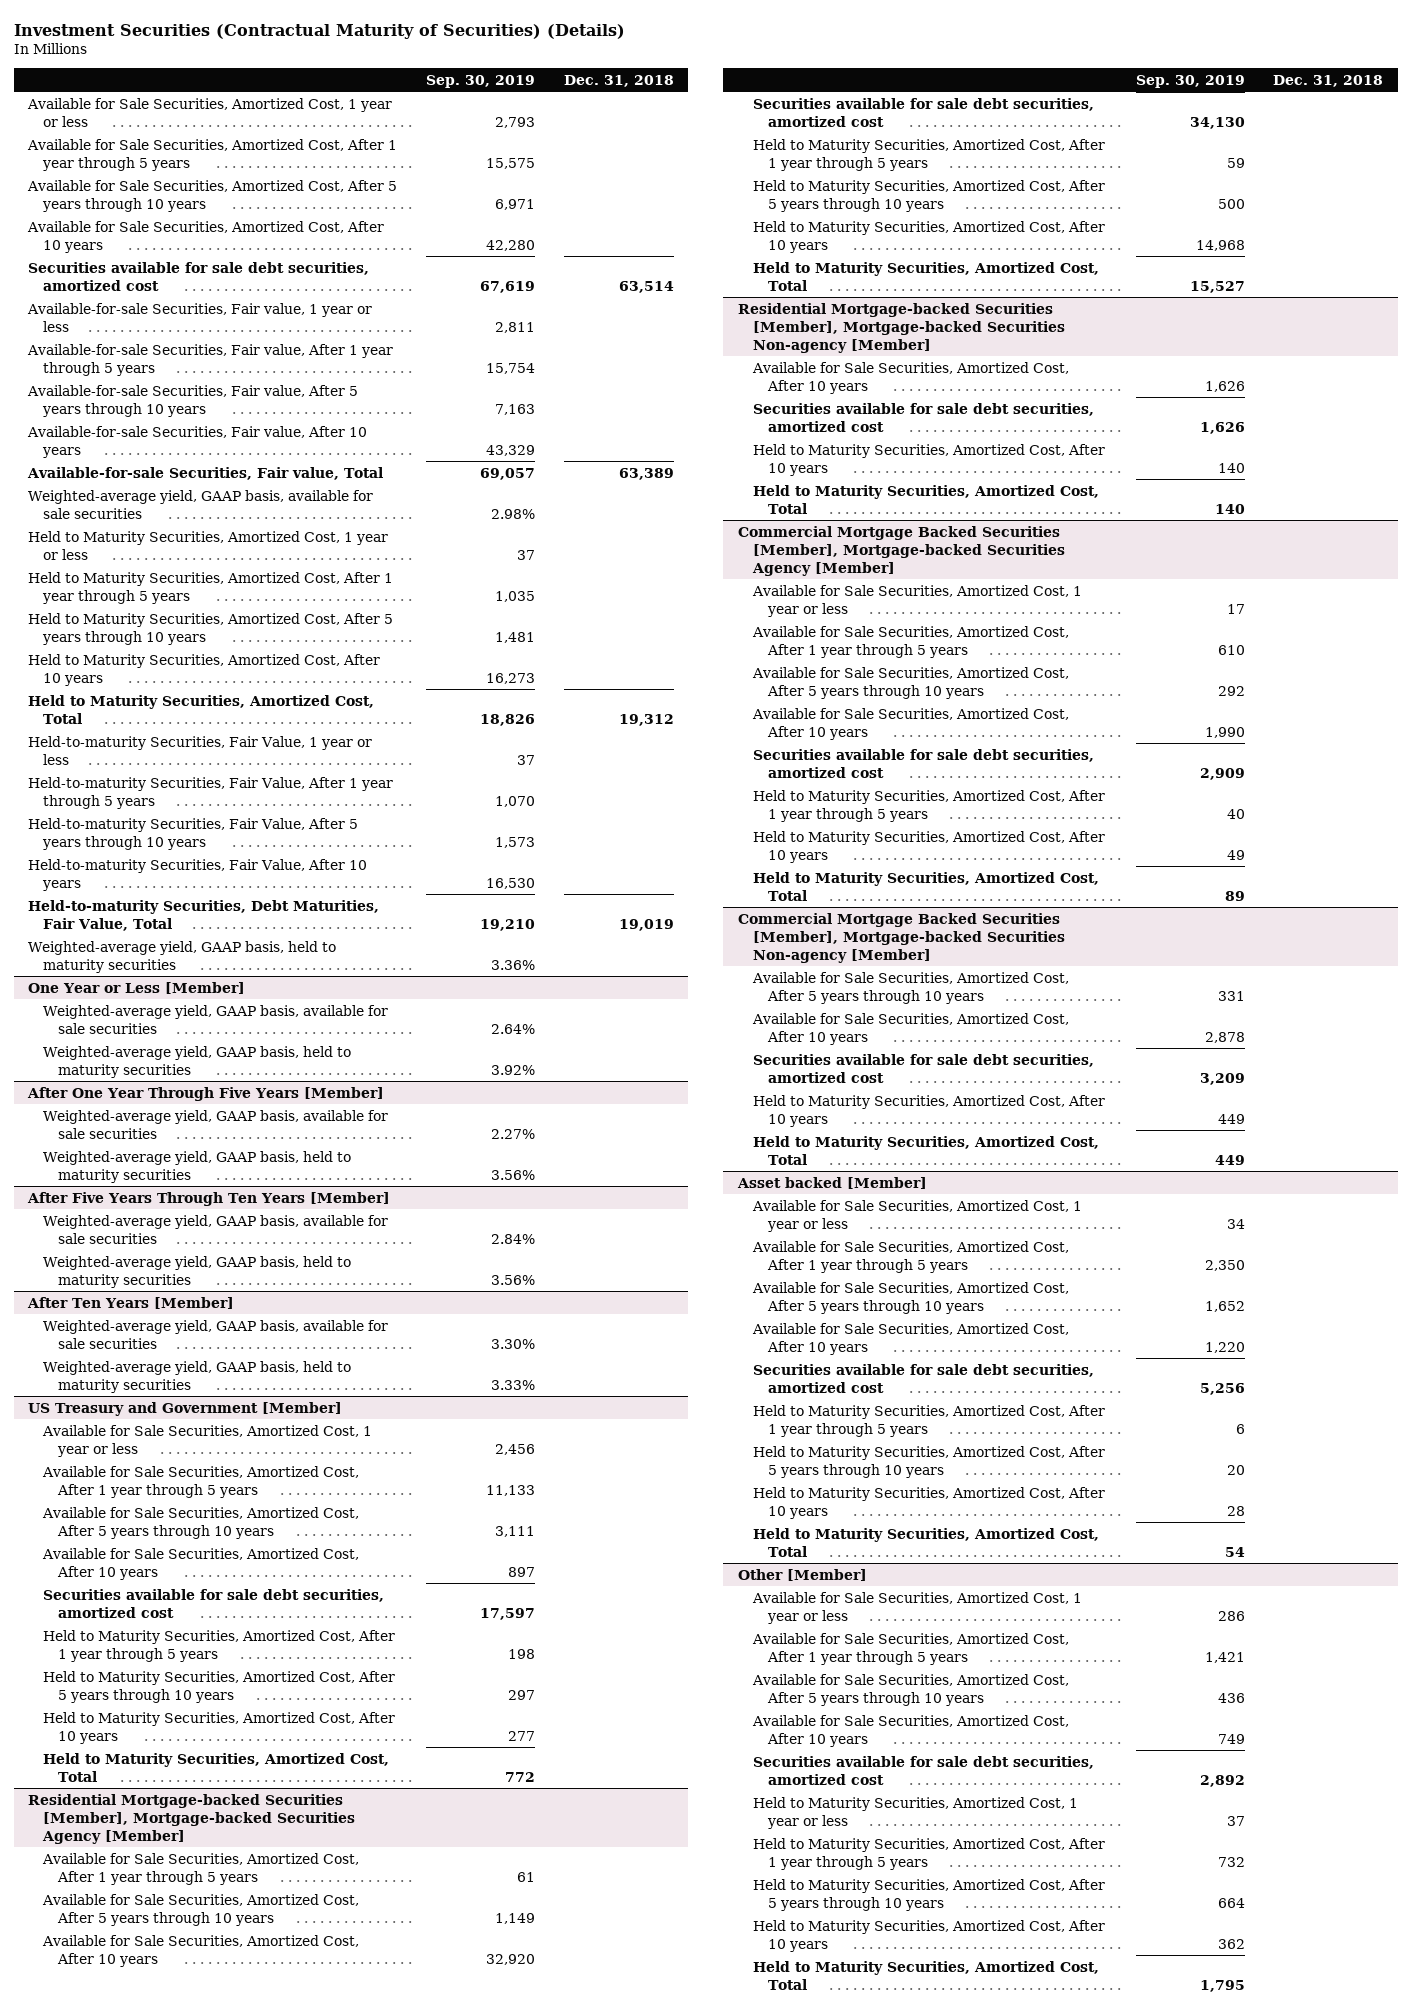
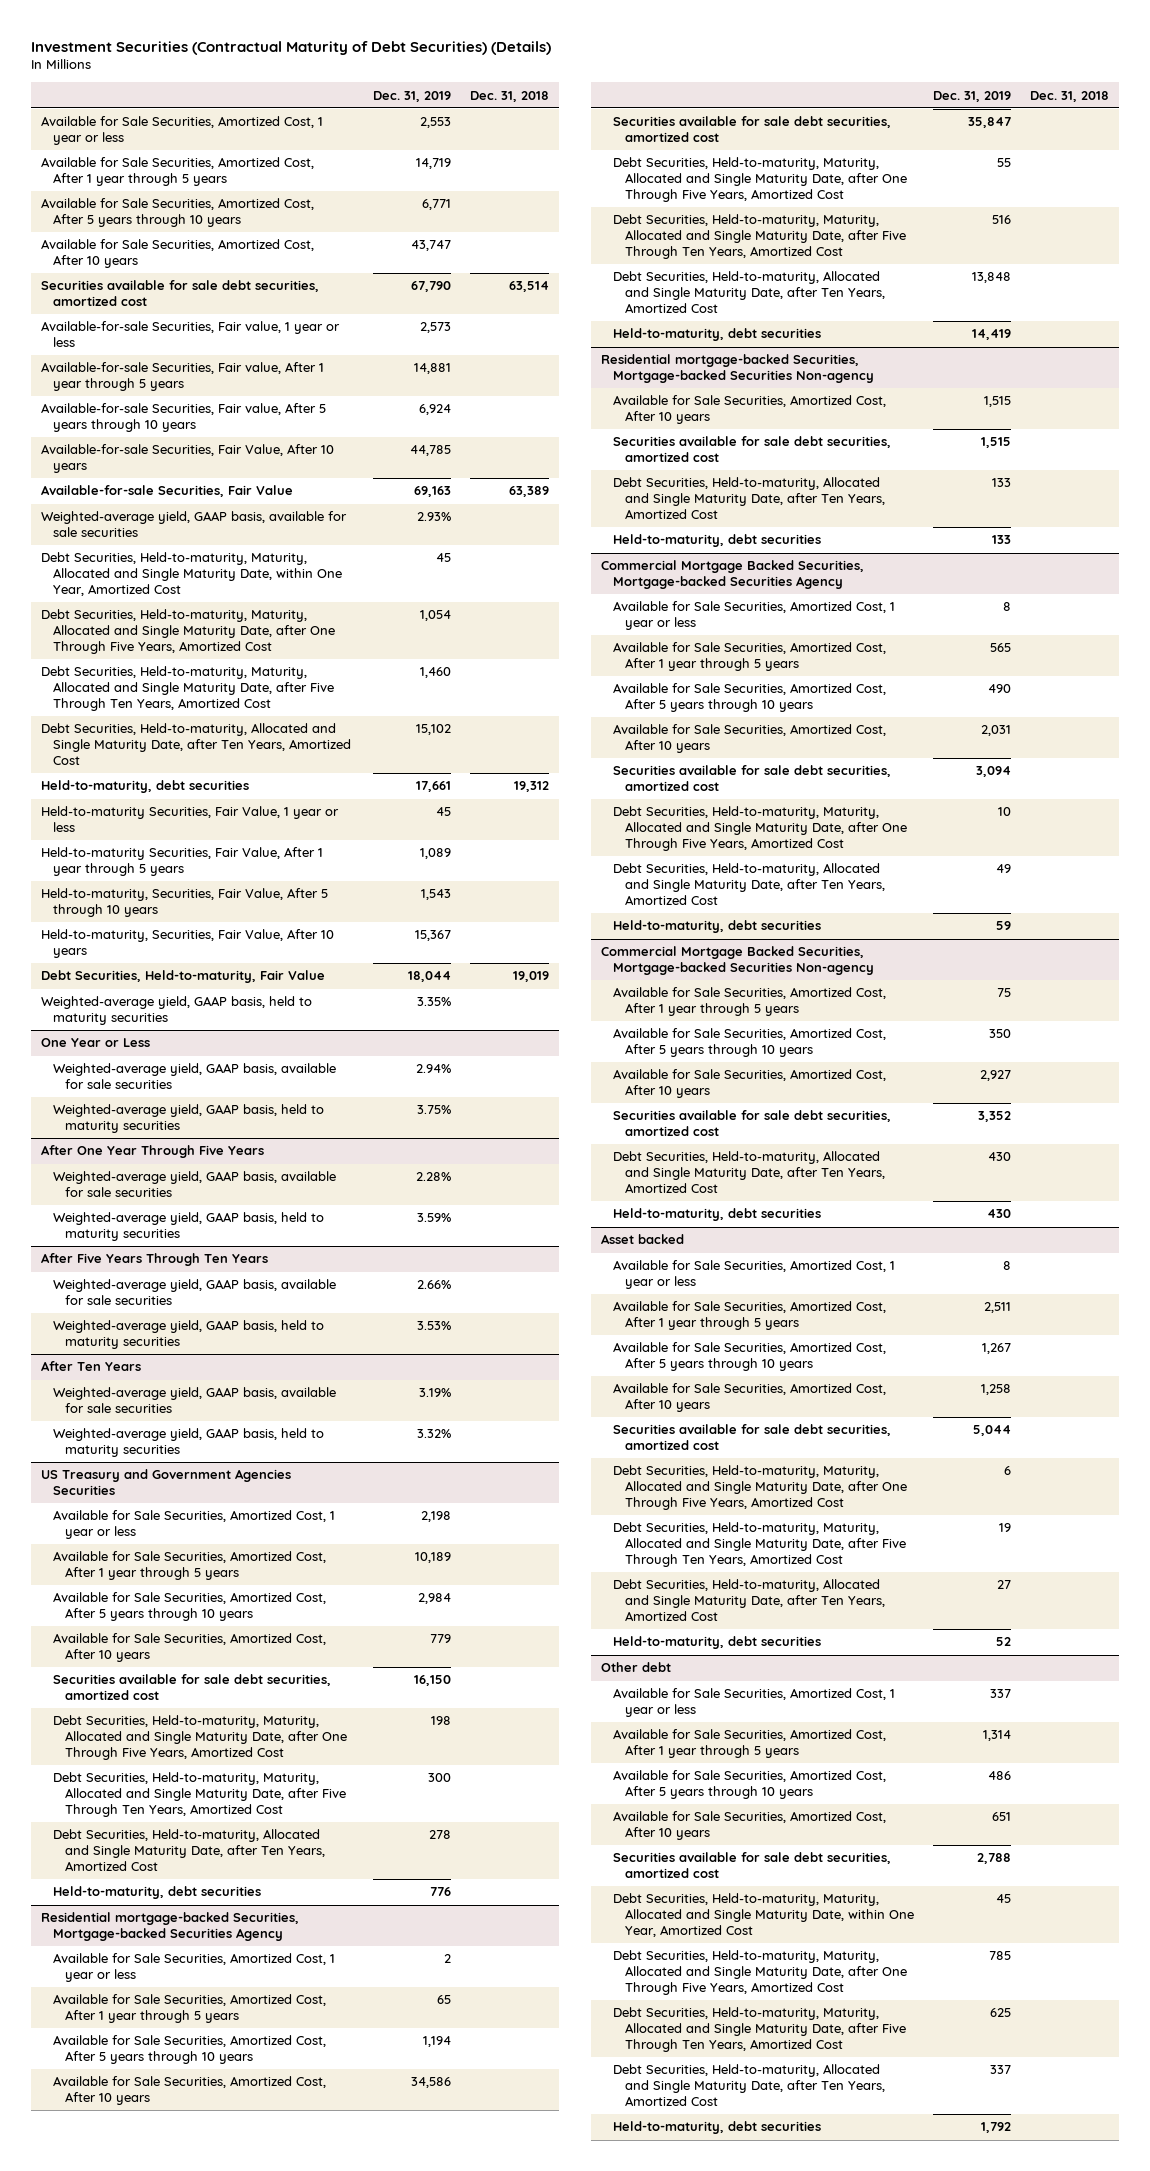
- Investment Securities (Contractual Maturity of Securities) (Details)
+ Investment Securities (Contractual Maturity of Debt Securities) (Details)
- | Sep. 30, 2019 | Dec. 31, 2018
+ | Dec. 31, 2019 | Dec. 31, 2018
- Available-for-sale Securities, Fair value, After 10 years | 43,329 |
- Available-for-sale Securities, Fair value, Total | 69,057 | 63,389
+ Available-for-sale Securities, Fair Value, After 10 years | 44,785 |
+ Available-for-sale Securities, Fair Value | 69,163 | 63,389
- Held to Maturity Securities, Amortized Cost, 1 year or less | 37 |
- Held to Maturity Securities, Amortized Cost, After 1 year through 5 years | 1,035 |
- Held to Maturity Securities, Amortized Cost, After 5 years through 10 years | 1,481 |
- Held to Maturity Securities, Amortized Cost, After 10 years | 16,273 |
- Held to Maturity Securities, Amortized Cost, Total | 18,826 | 19,312
+ Debt Securities, Held-to-maturity, Maturity, Allocated and Single Maturity Date, within One Year, Amortized Cost | 45 |
+ Debt Securities, Held-to-maturity, Maturity, Allocated and Single Maturity Date, after One Through Five Years, Amortized Cost | 1,054 |
+ Debt Securities, Held-to-maturity, Maturity, Allocated and Single Maturity Date, after Five Through Ten Years, Amortized Cost | 1,460 |
+ Debt Securities, Held-to-maturity, Allocated and Single Maturity Date, after Ten Years, Amortized Cost | 15,102 |
+ Held-to-maturity, debt securities | 17,661 | 19,312
- Held-to-maturity Securities, Fair Value, After 5 years through 10 years | 1,573 |
- Held-to-maturity Securities, Fair Value, After 10 years | 16,530 |
- Held-to-maturity Securities, Debt Maturities, Fair Value, Total | 19,210 | 19,019
+ Held-to-maturity, Securities, Fair Value, After 5 through 10 years | 1,543 |
+ Held-to-maturity, Securities, Fair Value, After 10 years | 15,367 |
+ Debt Securities, Held-to-maturity, Fair Value | 18,044 | 19,019
- One Year or Less [Member]
+ One Year or Less
- After One Year Through Five Years [Member]
+ After One Year Through Five Years
- After Five Years Through Ten Years [Member]
+ After Five Years Through Ten Years
- After Ten Years [Member]
+ After Ten Years
- US Treasury and Government [Member]
+ US Treasury and Government Agencies Securities
- Held to Maturity Securities, Amortized Cost, After 1 year through 5 years | 198 |
- Held to Maturity Securities, Amortized Cost, After 5 years through 10 years | 297 |
- Held to Maturity Securities, Amortized Cost, After 10 years | 277 |
- Held to Maturity Securities, Amortized Cost, Total | 772 |
- Residential Mortgage-backed Securities [Member], Mortgage-backed Securities Agency [Member]
+ Debt Securities, Held-to-maturity, Maturity, Allocated and Single Maturity Date, after One Through Five Years, Amortized Cost | 198 |
+ Debt Securities, Held-to-maturity, Maturity, Allocated and Single Maturity Date, after Five Through Ten Years, Amortized Cost | 300 |
+ Debt Securities, Held-to-maturity, Allocated and Single Maturity Date, after Ten Years, Amortized Cost | 278 |
+ Held-to-maturity, debt securities | 776 |
+ Residential mortgage-backed Securities, Mortgage-backed Securities Agency
+ Available for Sale Securities, Amortized Cost, 1 year or less | 2 |
- Held to Maturity Securities, Amortized Cost, After 1 year through 5 years | 59 |
- Held to Maturity Securities, Amortized Cost, After 5 years through 10 years | 500 |
- Held to Maturity Securities, Amortized Cost, After 10 years | 14,968 |
- Held to Maturity Securities, Amortized Cost, Total | 15,527 |
- Residential Mortgage-backed Securities [Member], Mortgage-backed Securities Non-agency [Member]
+ Debt Securities, Held-to-maturity, Maturity, Allocated and Single Maturity Date, after One Through Five Years, Amortized Cost | 55 |
+ Debt Securities, Held-to-maturity, Maturity, Allocated and Single Maturity Date, after Five Through Ten Years, Amortized Cost | 516 |
+ Debt Securities, Held-to-maturity, Allocated and Single Maturity Date, after Ten Years, Amortized Cost | 13,848 |
+ Held-to-maturity, debt securities | 14,419 |
+ Residential mortgage-backed Securities, Mortgage-backed Securities Non-agency
- Held to Maturity Securities, Amortized Cost, After 10 years | 140 |
- Held to Maturity Securities, Amortized Cost, Total | 140 |
- Commercial Mortgage Backed Securities [Member], Mortgage-backed Securities Agency [Member]
+ Debt Securities, Held-to-maturity, Allocated and Single Maturity Date, after Ten Years, Amortized Cost | 133 |
+ Held-to-maturity, debt securities | 133 |
+ Commercial Mortgage Backed Securities, Mortgage-backed Securities Agency
- Held to Maturity Securities, Amortized Cost, After 1 year through 5 years | 40 |
- Held to Maturity Securities, Amortized Cost, After 10 years | 49 |
- Held to Maturity Securities, Amortized Cost, Total | 89 |
- Commercial Mortgage Backed Securities [Member], Mortgage-backed Securities Non-agency [Member]
+ Debt Securities, Held-to-maturity, Maturity, Allocated and Single Maturity Date, after One Through Five Years, Amortized Cost | 10 |
+ Debt Securities, Held-to-maturity, Allocated and Single Maturity Date, after Ten Years, Amortized Cost | 49 |
+ Held-to-maturity, debt securities | 59 |
+ Commercial Mortgage Backed Securities, Mortgage-backed Securities Non-agency
+ Available for Sale Securities, Amortized Cost, After 1 year through 5 years | 75 |
- Held to Maturity Securities, Amortized Cost, After 10 years | 449 |
- Held to Maturity Securities, Amortized Cost, Total | 449 |
- Asset backed [Member]
+ Debt Securities, Held-to-maturity, Allocated and Single Maturity Date, after Ten Years, Amortized Cost | 430 |
+ Held-to-maturity, debt securities | 430 |
+ Asset backed
- Held to Maturity Securities, Amortized Cost, After 1 year through 5 years | 6 |
- Held to Maturity Securities, Amortized Cost, After 5 years through 10 years | 20 |
- Held to Maturity Securities, Amortized Cost, After 10 years | 28 |
- Held to Maturity Securities, Amortized Cost, Total | 54 |
- Other [Member]
+ Debt Securities, Held-to-maturity, Maturity, Allocated and Single Maturity Date, after One Through Five Years, Amortized Cost | 6 |
+ Debt Securities, Held-to-maturity, Maturity, Allocated and Single Maturity Date, after Five Through Ten Years, Amortized Cost | 19 |
+ Debt Securities, Held-to-maturity, Allocated and Single Maturity Date, after Ten Years, Amortized Cost | 27 |
+ Held-to-maturity, debt securities | 52 |
+ Other debt
- Held to Maturity Securities, Amortized Cost, 1 year or less | 37 |
- Held to Maturity Securities, Amortized Cost, After 1 year through 5 years | 732 |
- Held to Maturity Securities, Amortized Cost, After 5 years through 10 years | 664 |
- Held to Maturity Securities, Amortized Cost, After 10 years | 362 |
- Held to Maturity Securities, Amortized Cost, Total | 1,795 |
+ Debt Securities, Held-to-maturity, Maturity, Allocated and Single Maturity Date, within One Year, Amortized Cost | 45 |
+ Debt Securities, Held-to-maturity, Maturity, Allocated and Single Maturity Date, after One Through Five Years, Amortized Cost | 785 |
+ Debt Securities, Held-to-maturity, Maturity, Allocated and Single Maturity Date, after Five Through Ten Years, Amortized Cost | 625 |
+ Debt Securities, Held-to-maturity, Allocated and Single Maturity Date, after Ten Years, Amortized Cost | 337 |
+ Held-to-maturity, debt securities | 1,792 |

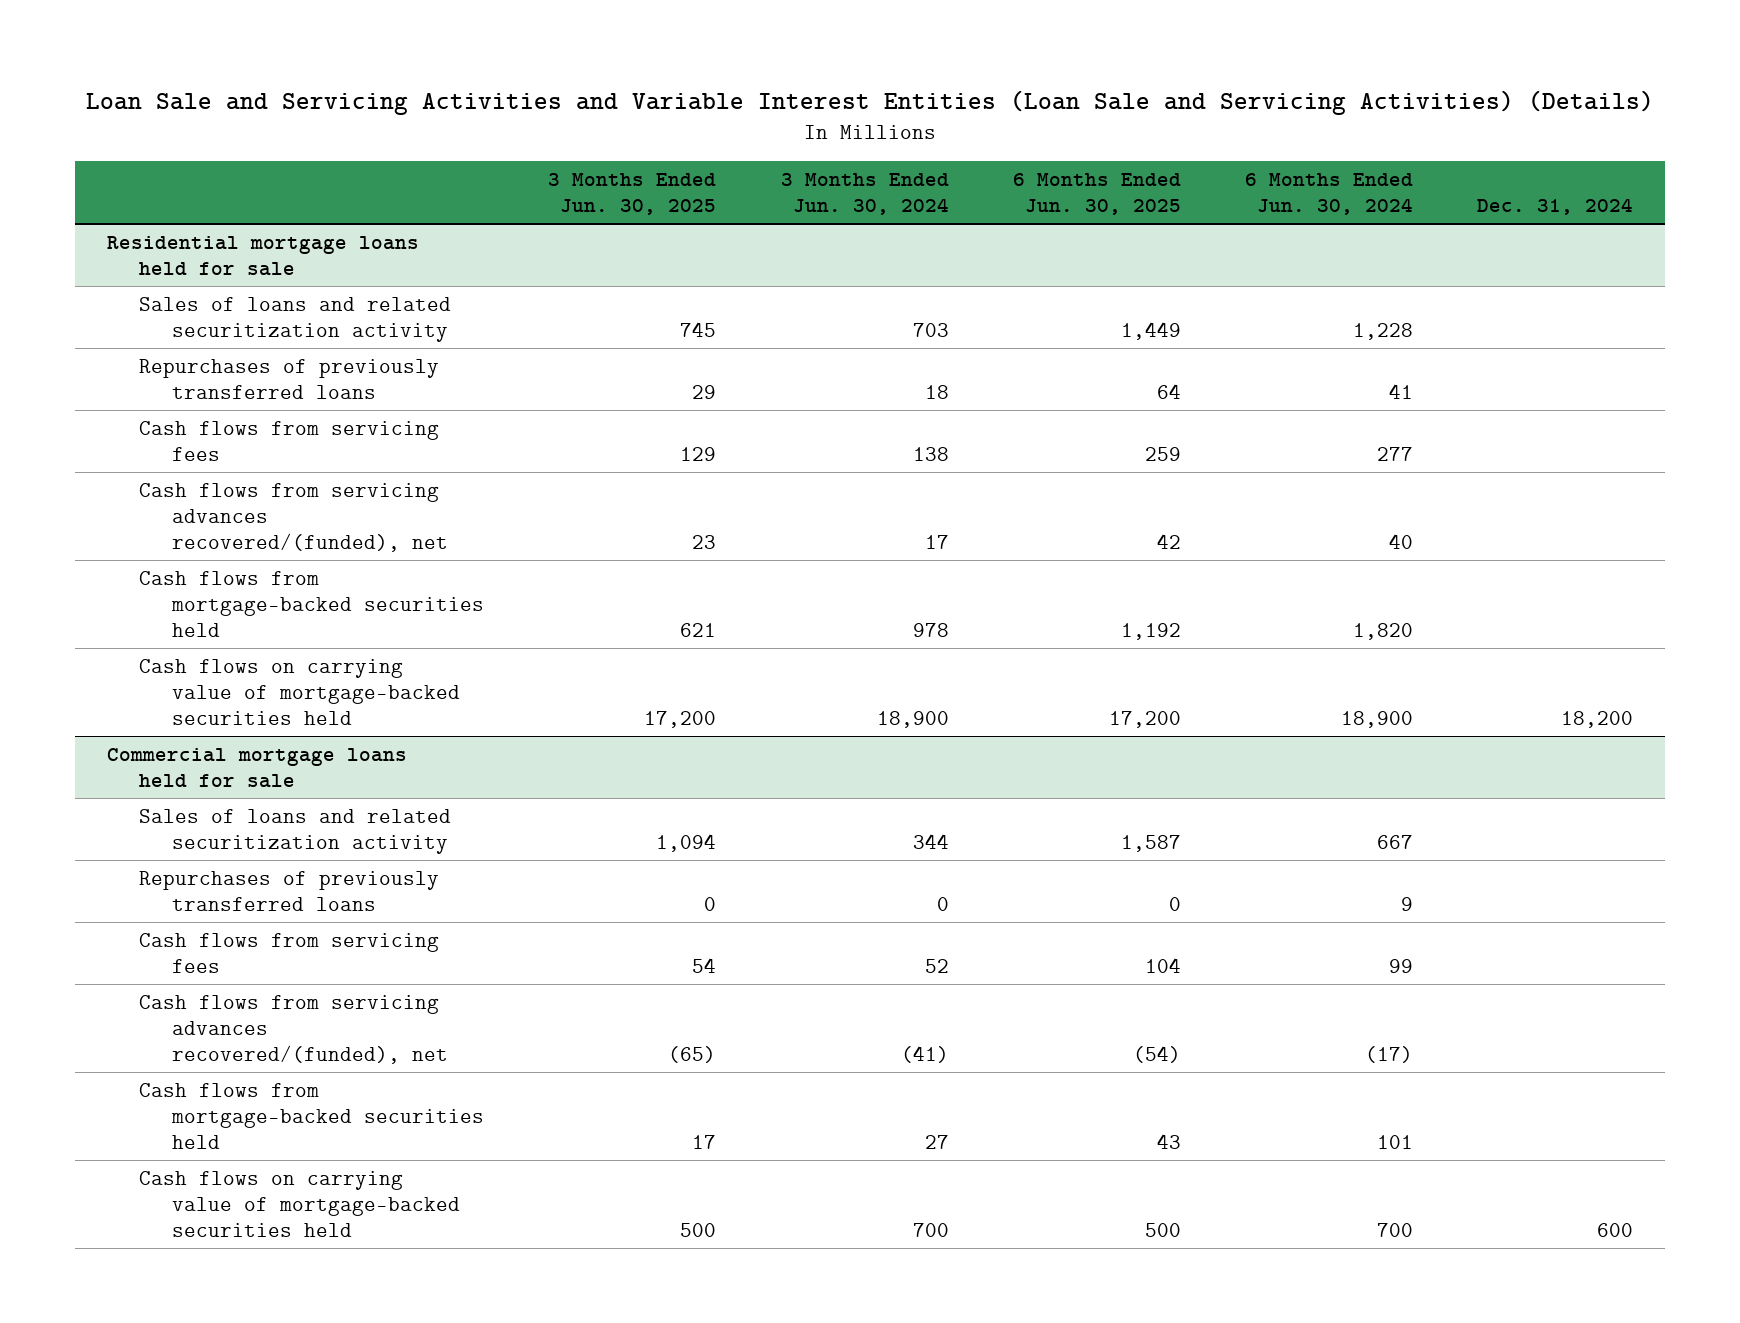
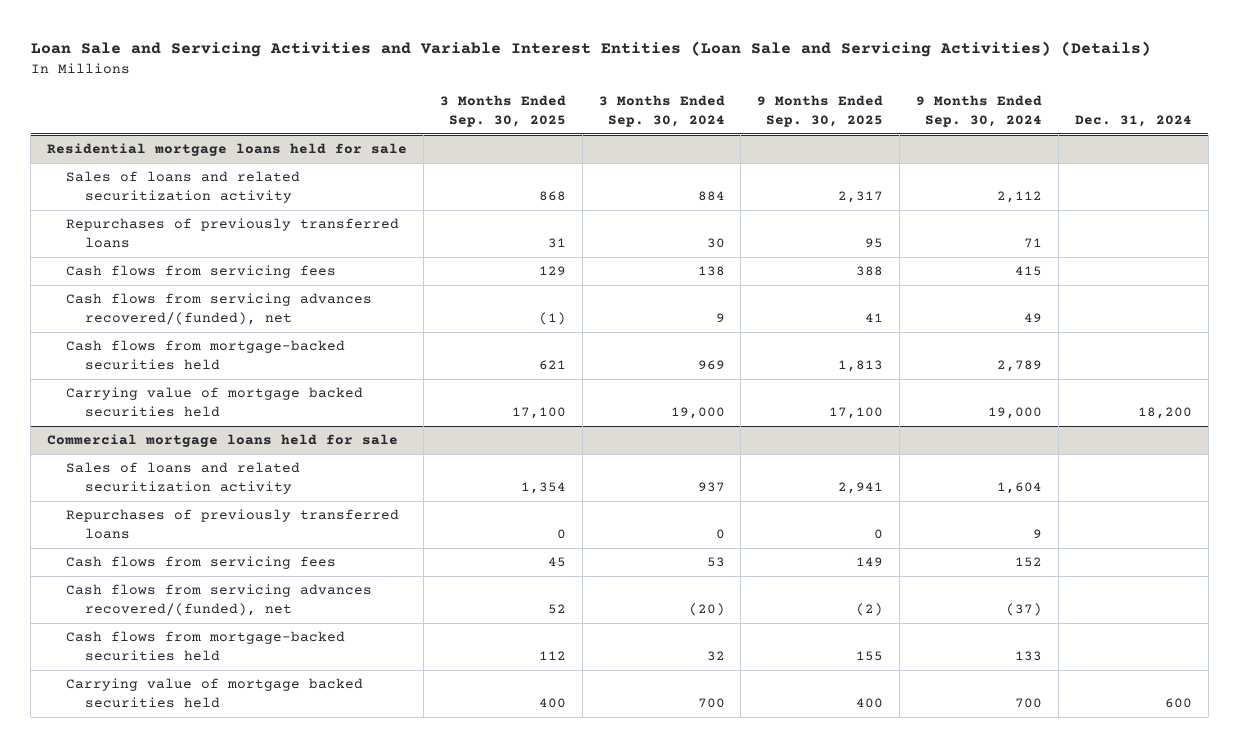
- | 3 Months Ended Jun. 30, 2025 | 3 Months Ended Jun. 30, 2024 | 6 Months Ended Jun. 30, 2025 | 6 Months Ended Jun. 30, 2024 | Dec. 31, 2024
+ | 3 Months Ended Sep. 30, 2025 | 3 Months Ended Sep. 30, 2024 | 9 Months Ended Sep. 30, 2025 | 9 Months Ended Sep. 30, 2024 | Dec. 31, 2024
@ Residential mortgage loans held for sale
- Cash flows on carrying value of mortgage-backed securities held | 17,200 | 18,900 | 17,200 | 18,900 | 18,200
+ Carrying value of mortgage backed securities held | 17,100 | 19,000 | 17,100 | 19,000 | 18,200
@ Commercial mortgage loans held for sale
- Cash flows on carrying value of mortgage-backed securities held | 500 | 700 | 500 | 700 | 600
+ Carrying value of mortgage backed securities held | 400 | 700 | 400 | 700 | 600

